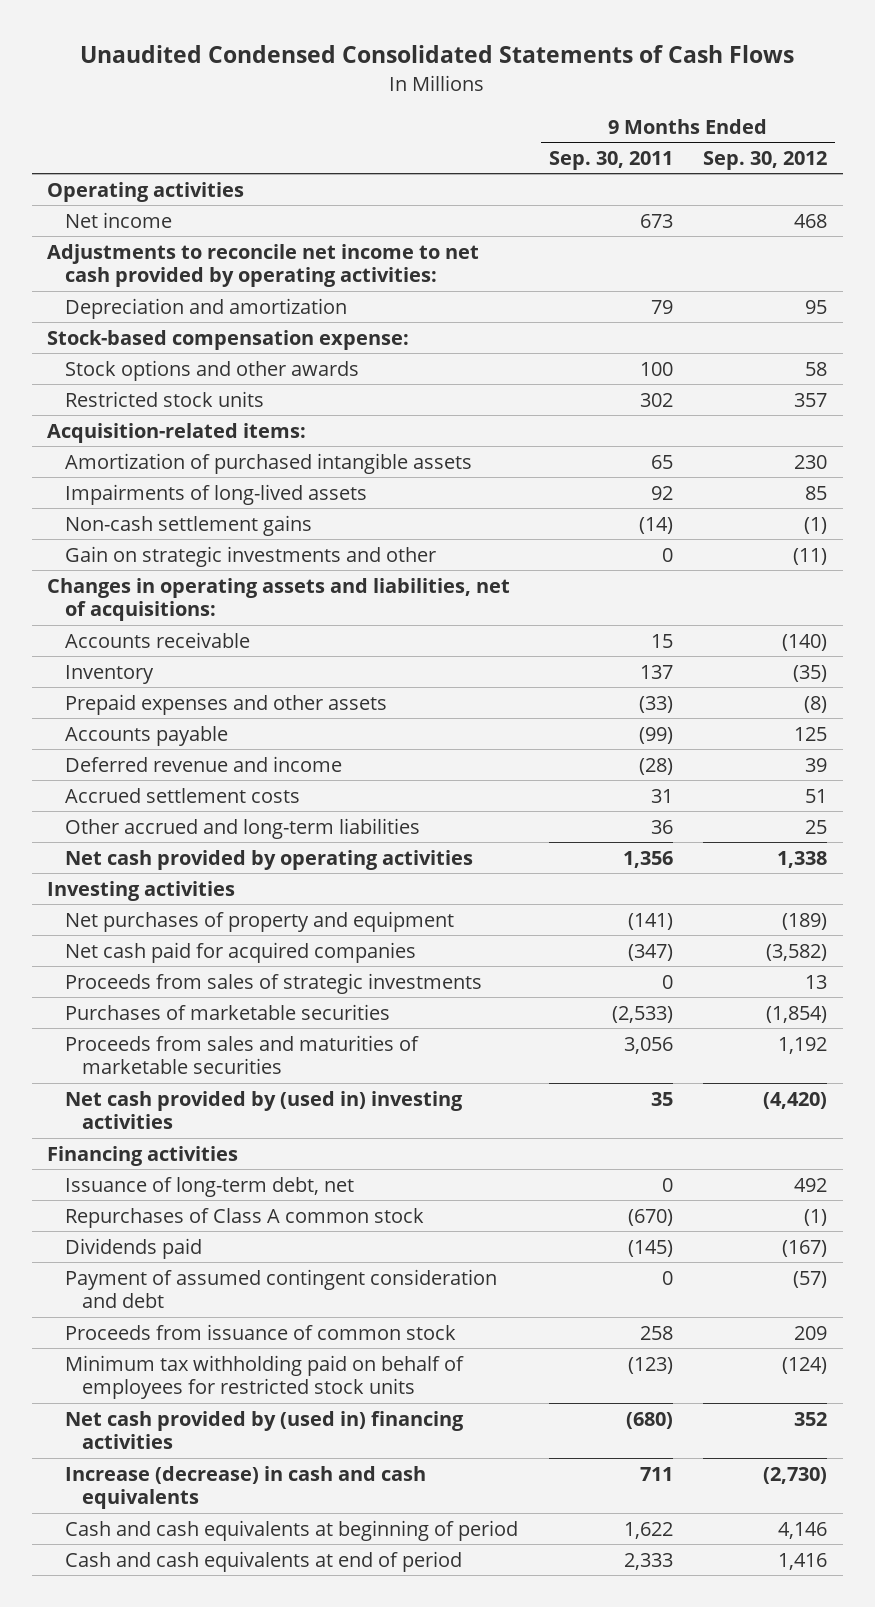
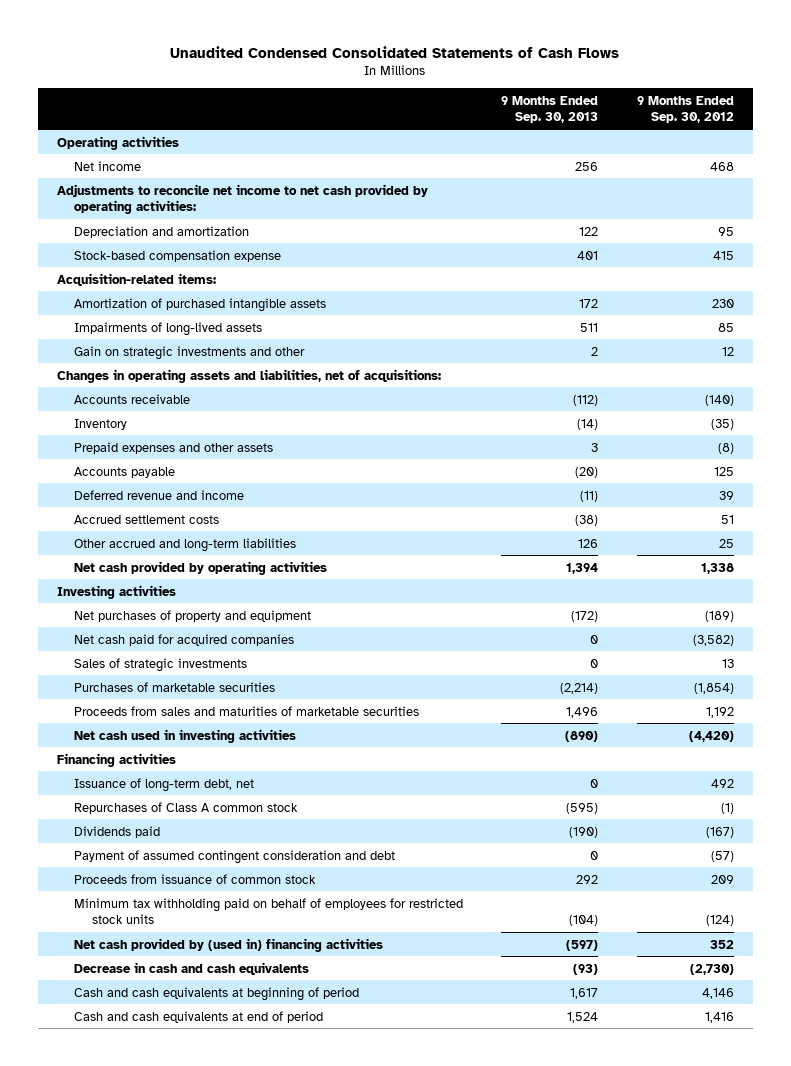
- | 9 Months Ended Sep. 30, 2011 | 9 Months Ended Sep. 30, 2012
+ | 9 Months Ended Sep. 30, 2013 | 9 Months Ended Sep. 30, 2012
- Stock-based compensation expense:
- Stock options and other awards | 100 | 58
- Restricted stock units | 302 | 357
+ Stock-based compensation expense | 401 | 415
- Non-cash settlement gains | (14) | (1)
- Gain on strategic investments and other | 0 | (11)
+ Gain on strategic investments and other | 2 | 12
- Proceeds from sales of strategic investments | 0 | 13
+ Sales of strategic investments | 0 | 13
- Net cash provided by (used in) investing activities | 35 | (4,420)
+ Net cash used in investing activities | (890) | (4,420)
- Increase (decrease) in cash and cash equivalents | 711 | (2,730)
+ Decrease in cash and cash equivalents | (93) | (2,730)

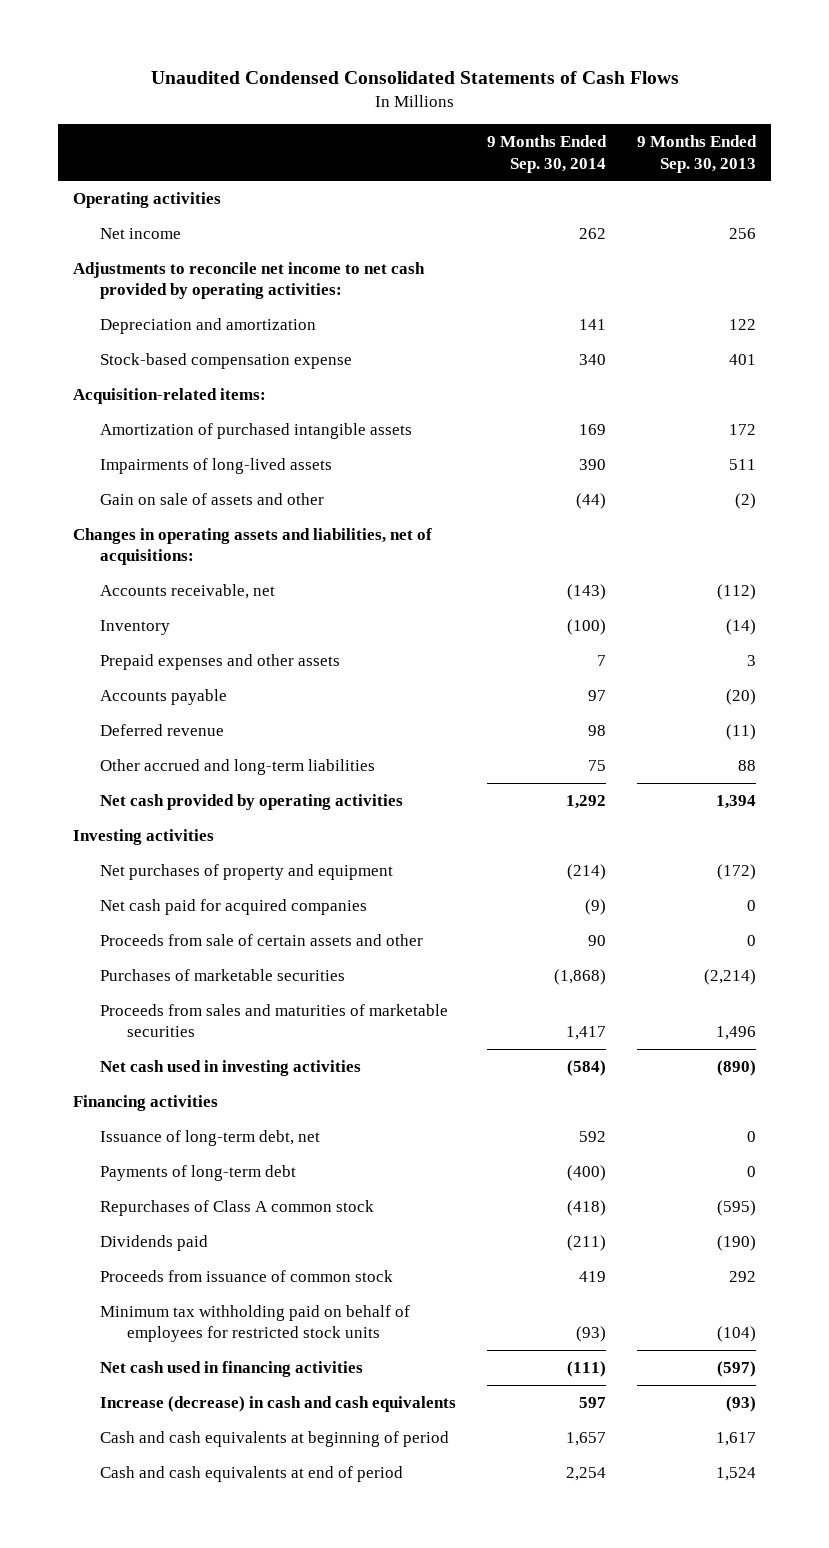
- | 9 Months Ended Sep. 30, 2013 | 9 Months Ended Sep. 30, 2012
+ | 9 Months Ended Sep. 30, 2014 | 9 Months Ended Sep. 30, 2013
- Gain on strategic investments and other | 2 | 12
+ Gain on sale of assets and other | (44) | (2)
- Accounts receivable | (112) | (140)
+ Accounts receivable, net | (143) | (112)
- Deferred revenue and income | (11) | 39
- Accrued settlement costs | (38) | 51
- Other accrued and long-term liabilities | 126 | 25
+ Deferred revenue | 98 | (11)
+ Other accrued and long-term liabilities | 75 | 88
- Sales of strategic investments | 0 | 13
+ Proceeds from sale of certain assets and other | 90 | 0
+ Payments of long-term debt | (400) | 0
- Payment of assumed contingent consideration and debt | 0 | (57)
- Net cash provided by (used in) financing activities | (597) | 352
- Decrease in cash and cash equivalents | (93) | (2,730)
+ Net cash used in financing activities | (111) | (597)
+ Increase (decrease) in cash and cash equivalents | 597 | (93)

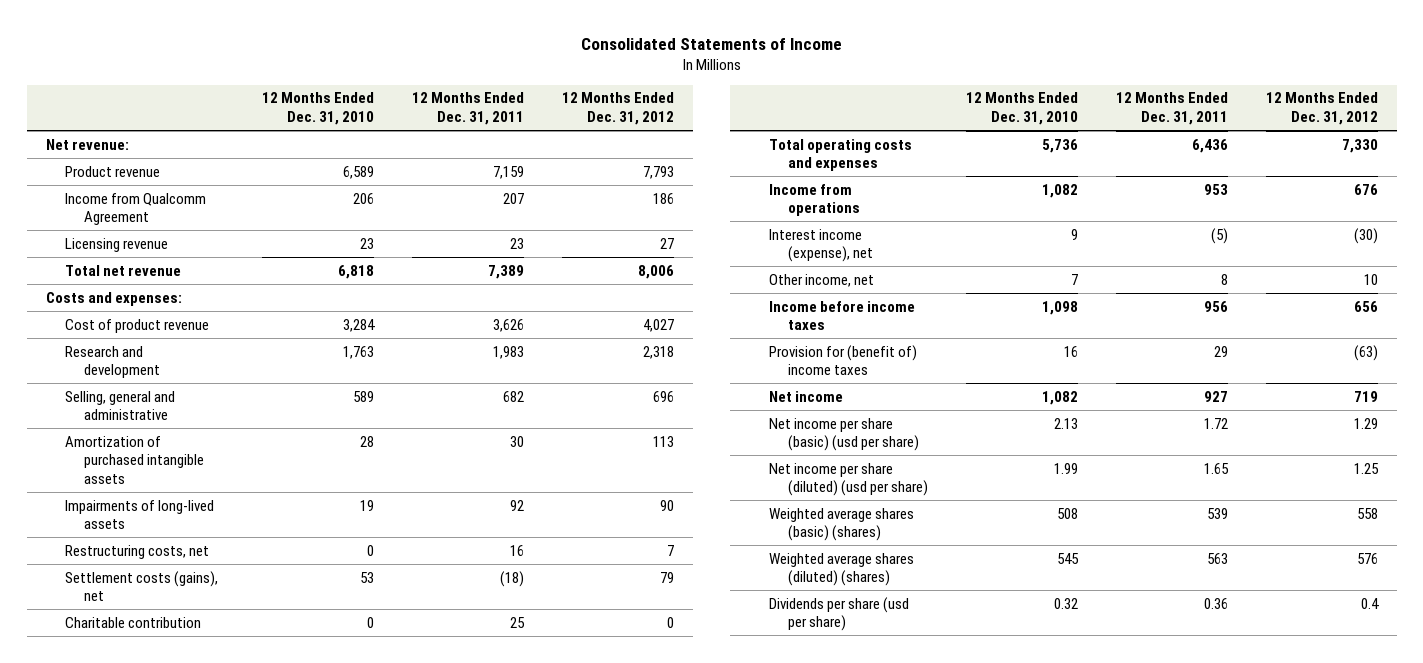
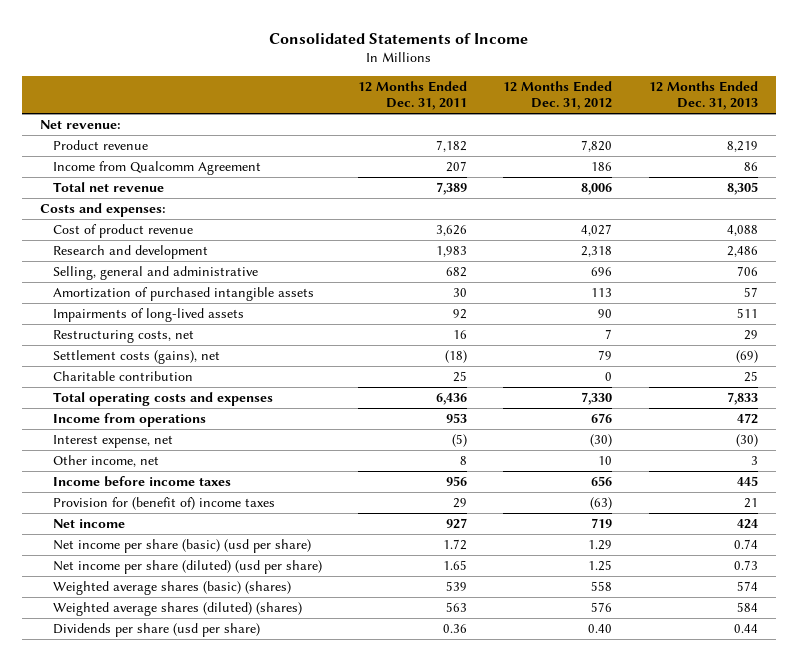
- | 12 Months Ended Dec. 31, 2010 | 12 Months Ended Dec. 31, 2011 | 12 Months Ended Dec. 31, 2012
+ | 12 Months Ended Dec. 31, 2011 | 12 Months Ended Dec. 31, 2012 | 12 Months Ended Dec. 31, 2013
- Product revenue | 6,589 | 7,159 | 7,793
+ Product revenue | 7,182 | 7,820 | 8,219
- Licensing revenue | 23 | 23 | 27
- Interest income (expense), net | 9 | (5) | (30)
+ Interest expense, net | (5) | (30) | (30)
- Dividends per share (usd per share) | 0.32 | 0.36 | 0.4
+ Dividends per share (usd per share) | 0.36 | 0.40 | 0.44

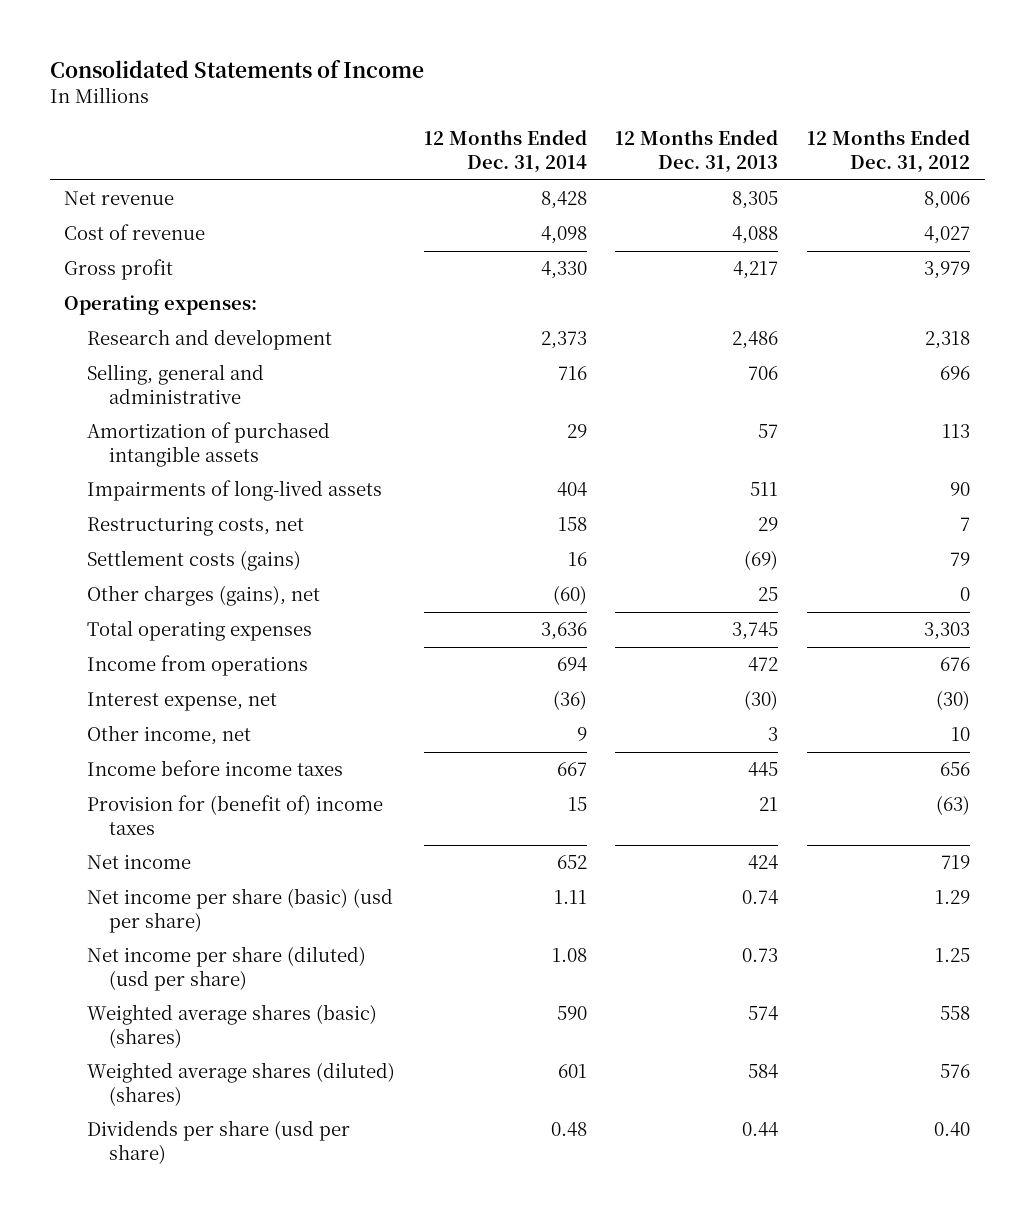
- | 12 Months Ended Dec. 31, 2011 | 12 Months Ended Dec. 31, 2012 | 12 Months Ended Dec. 31, 2013
+ | 12 Months Ended Dec. 31, 2014 | 12 Months Ended Dec. 31, 2013 | 12 Months Ended Dec. 31, 2012
- Net revenue:
- Product revenue | 7,182 | 7,820 | 8,219
- Income from Qualcomm Agreement | 207 | 186 | 86
- Total net revenue | 7,389 | 8,006 | 8,305
- Costs and expenses:
- Cost of product revenue | 3,626 | 4,027 | 4,088
+ Net revenue | 8,428 | 8,305 | 8,006
+ Cost of revenue | 4,098 | 4,088 | 4,027
+ Gross profit | 4,330 | 4,217 | 3,979
+ Operating expenses:
- Settlement costs (gains), net | (18) | 79 | (69)
- Charitable contribution | 25 | 0 | 25
- Total operating costs and expenses | 6,436 | 7,330 | 7,833
+ Settlement costs (gains) | 16 | (69) | 79
+ Other charges (gains), net | (60) | 25 | 0
+ Total operating expenses | 3,636 | 3,745 | 3,303

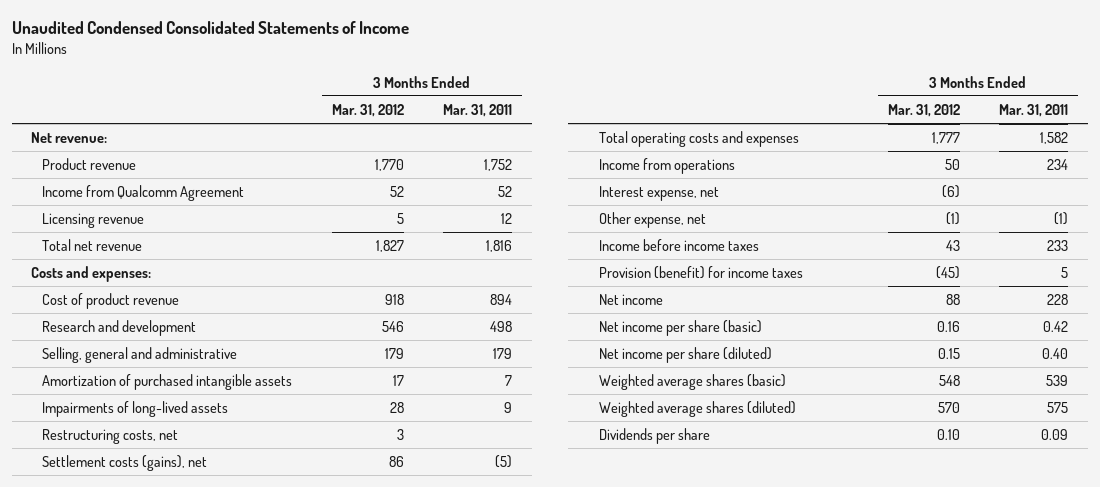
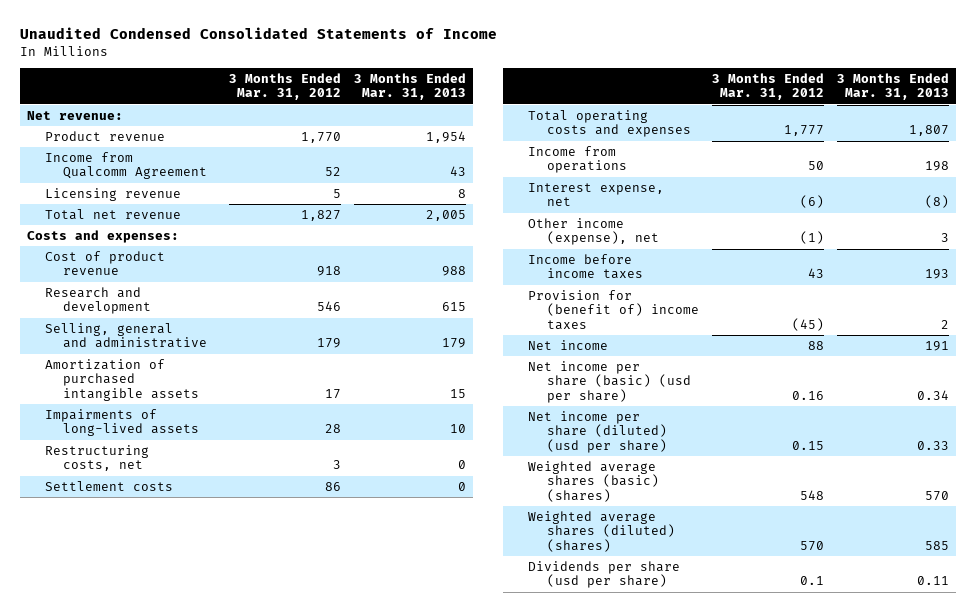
- | 3 Months Ended Mar. 31, 2012 | 3 Months Ended Mar. 31, 2011
+ | 3 Months Ended Mar. 31, 2012 | 3 Months Ended Mar. 31, 2013
- Settlement costs (gains), net | 86 | (5)
+ Settlement costs | 86 | 0
- Other expense, net | (1) | (1)
+ Other income (expense), net | (1) | 3
- Provision (benefit) for income taxes | (45) | 5
+ Provision for (benefit of) income taxes | (45) | 2
- Net income per share (basic) | 0.16 | 0.42
- Net income per share (diluted) | 0.15 | 0.40
- Weighted average shares (basic) | 548 | 539
- Weighted average shares (diluted) | 570 | 575
- Dividends per share | 0.10 | 0.09
+ Net income per share (basic) (usd per share) | 0.16 | 0.34
+ Net income per share (diluted) (usd per share) | 0.15 | 0.33
+ Weighted average shares (basic) (shares) | 548 | 570
+ Weighted average shares (diluted) (shares) | 570 | 585
+ Dividends per share (usd per share) | 0.1 | 0.11

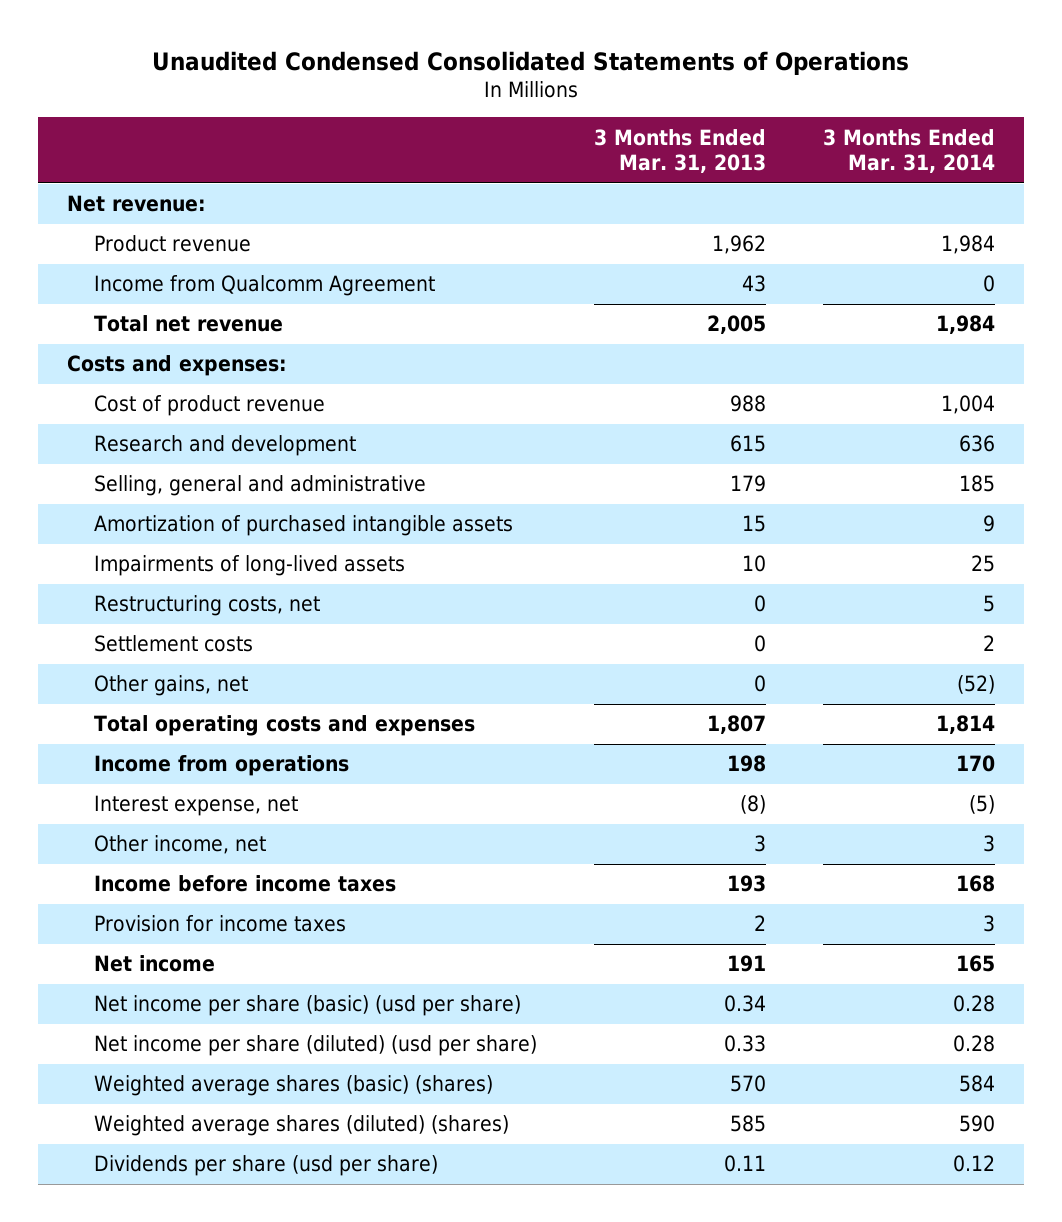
- Unaudited Condensed Consolidated Statements of Income
+ Unaudited Condensed Consolidated Statements of Operations
- | 3 Months Ended Mar. 31, 2012 | 3 Months Ended Mar. 31, 2013
+ | 3 Months Ended Mar. 31, 2013 | 3 Months Ended Mar. 31, 2014
- Product revenue | 1,770 | 1,954
+ Product revenue | 1,962 | 1,984
- Licensing revenue | 5 | 8
+ Other gains, net | 0 | (52)
- Other income (expense), net | (1) | 3
+ Other income, net | 3 | 3
- Provision for (benefit of) income taxes | (45) | 2
+ Provision for income taxes | 2 | 3

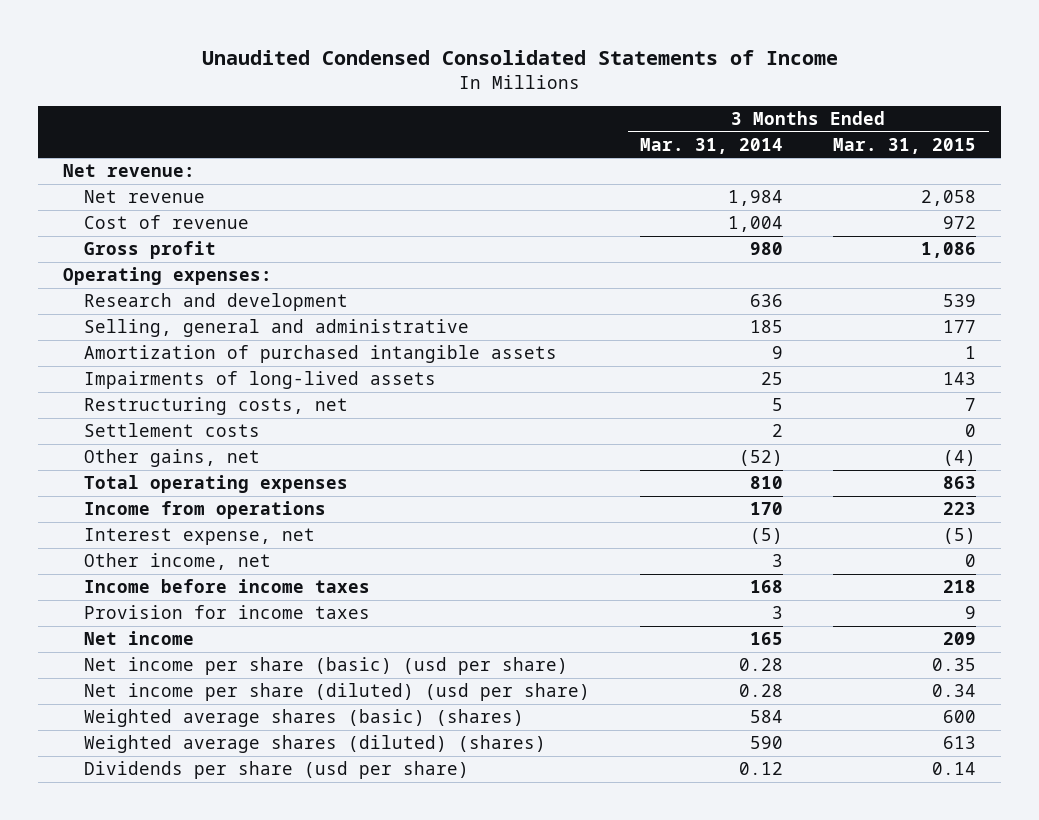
- Unaudited Condensed Consolidated Statements of Operations
+ Unaudited Condensed Consolidated Statements of Income
- | 3 Months Ended Mar. 31, 2013 | 3 Months Ended Mar. 31, 2014
+ | 3 Months Ended Mar. 31, 2014 | 3 Months Ended Mar. 31, 2015
- Product revenue | 1,962 | 1,984
- Income from Qualcomm Agreement | 43 | 0
- Total net revenue | 2,005 | 1,984
- Costs and expenses:
- Cost of product revenue | 988 | 1,004
+ Net revenue | 1,984 | 2,058
+ Cost of revenue | 1,004 | 972
+ Gross profit | 980 | 1,086
+ Operating expenses:
- Total operating costs and expenses | 1,807 | 1,814
+ Total operating expenses | 810 | 863

